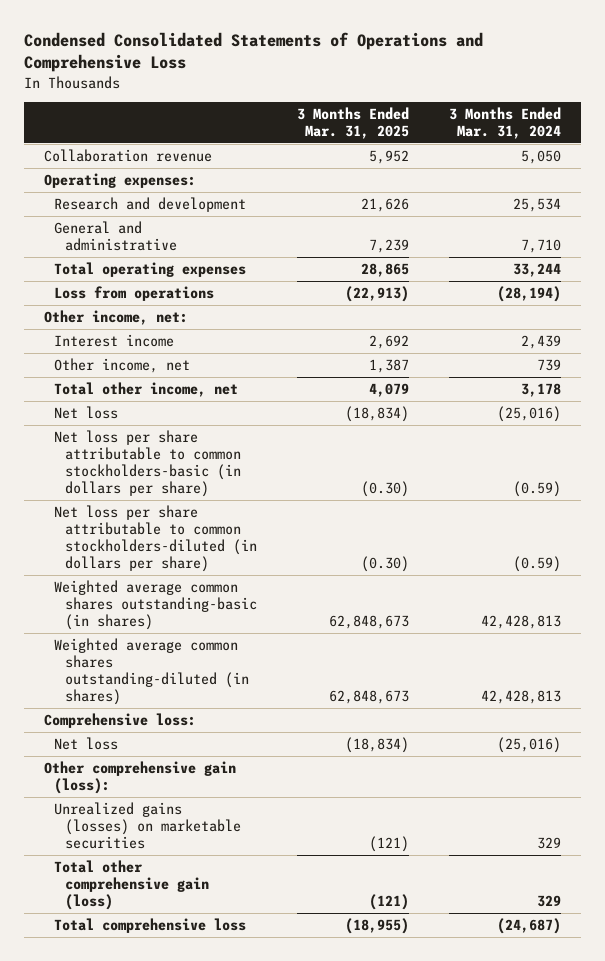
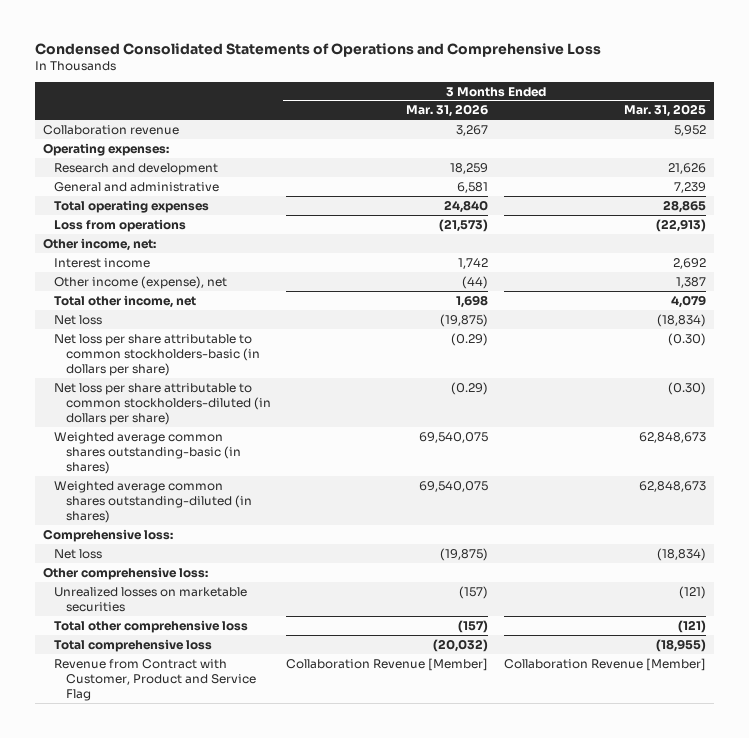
- | 3 Months Ended Mar. 31, 2025 | 3 Months Ended Mar. 31, 2024
+ | 3 Months Ended Mar. 31, 2026 | 3 Months Ended Mar. 31, 2025
- Other income, net | 1,387 | 739
+ Other income (expense), net | (44) | 1,387
- Other comprehensive gain (loss):
- Unrealized gains (losses) on marketable securities | (121) | 329
- Total other comprehensive gain (loss) | (121) | 329
+ Other comprehensive loss:
+ Unrealized losses on marketable securities | (157) | (121)
+ Total other comprehensive loss | (157) | (121)
+ Revenue from Contract with Customer, Product and Service Flag | Collaboration Revenue [Member] | Collaboration Revenue [Member]

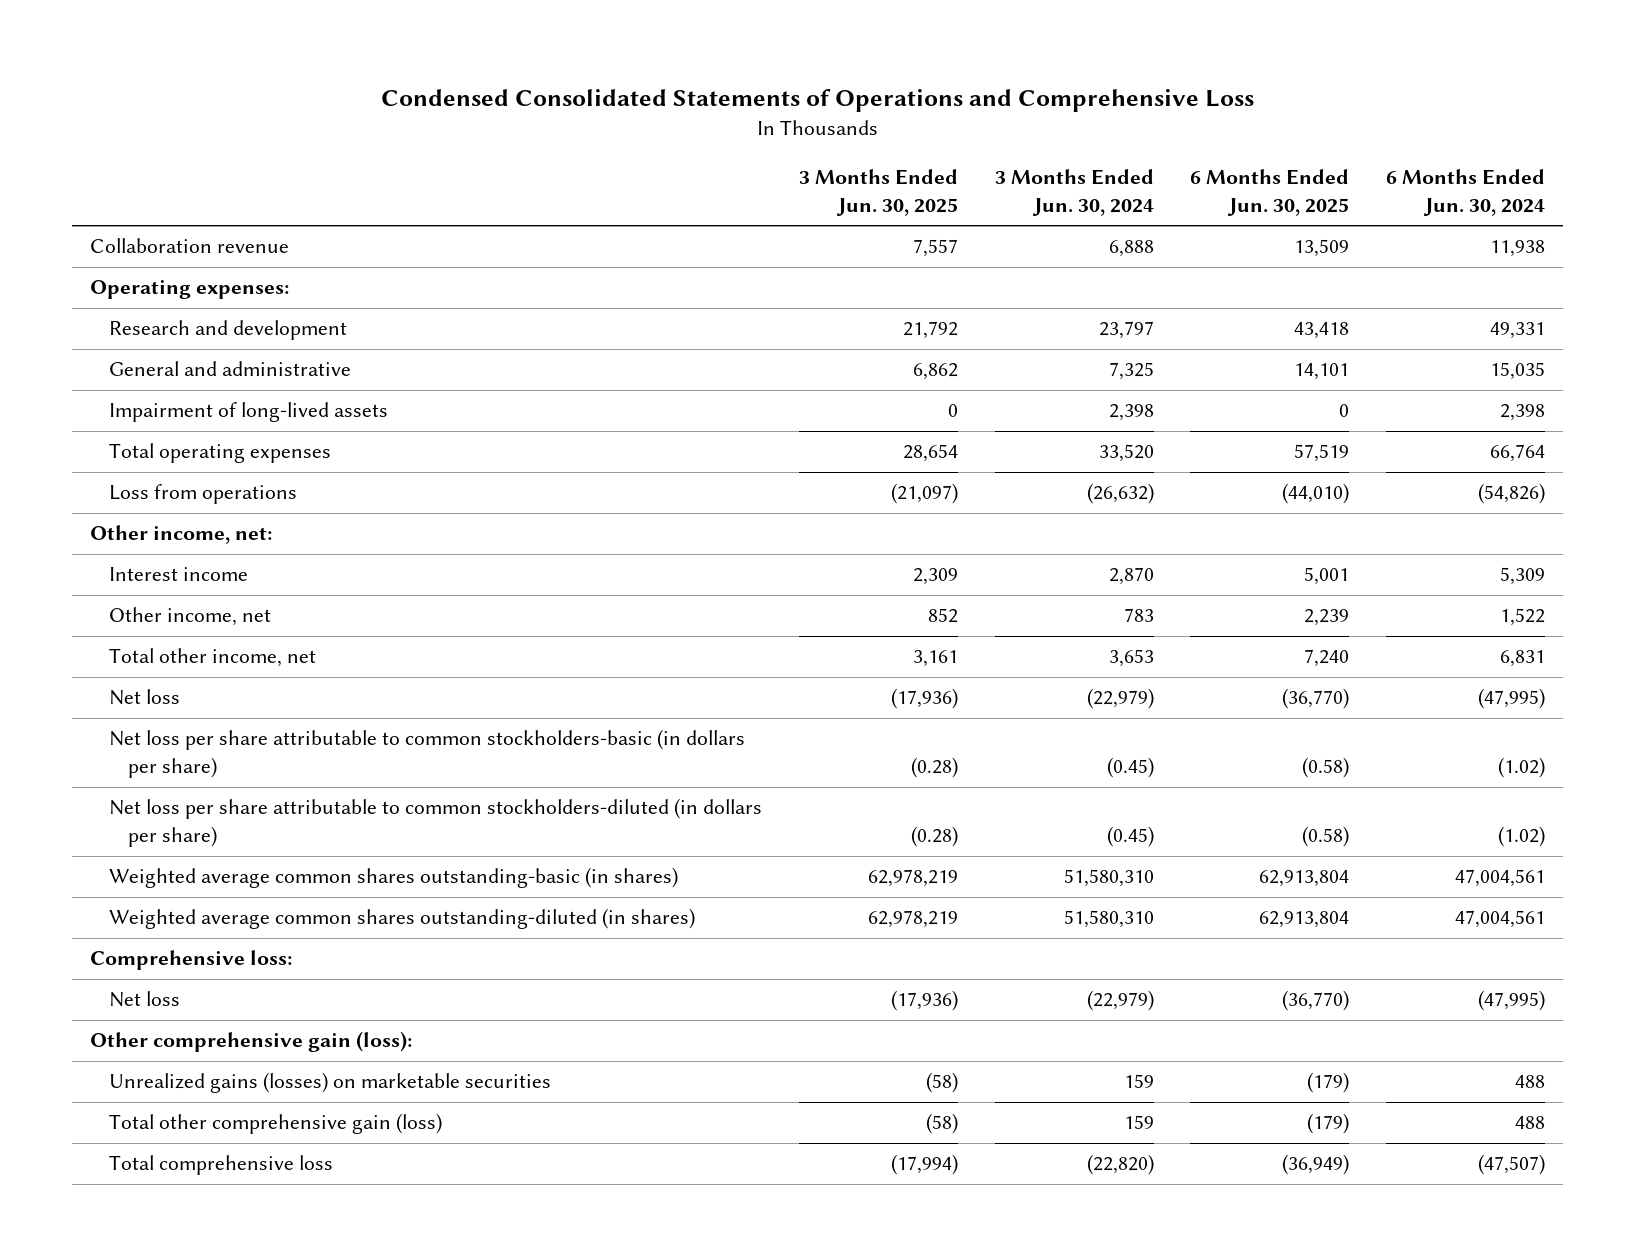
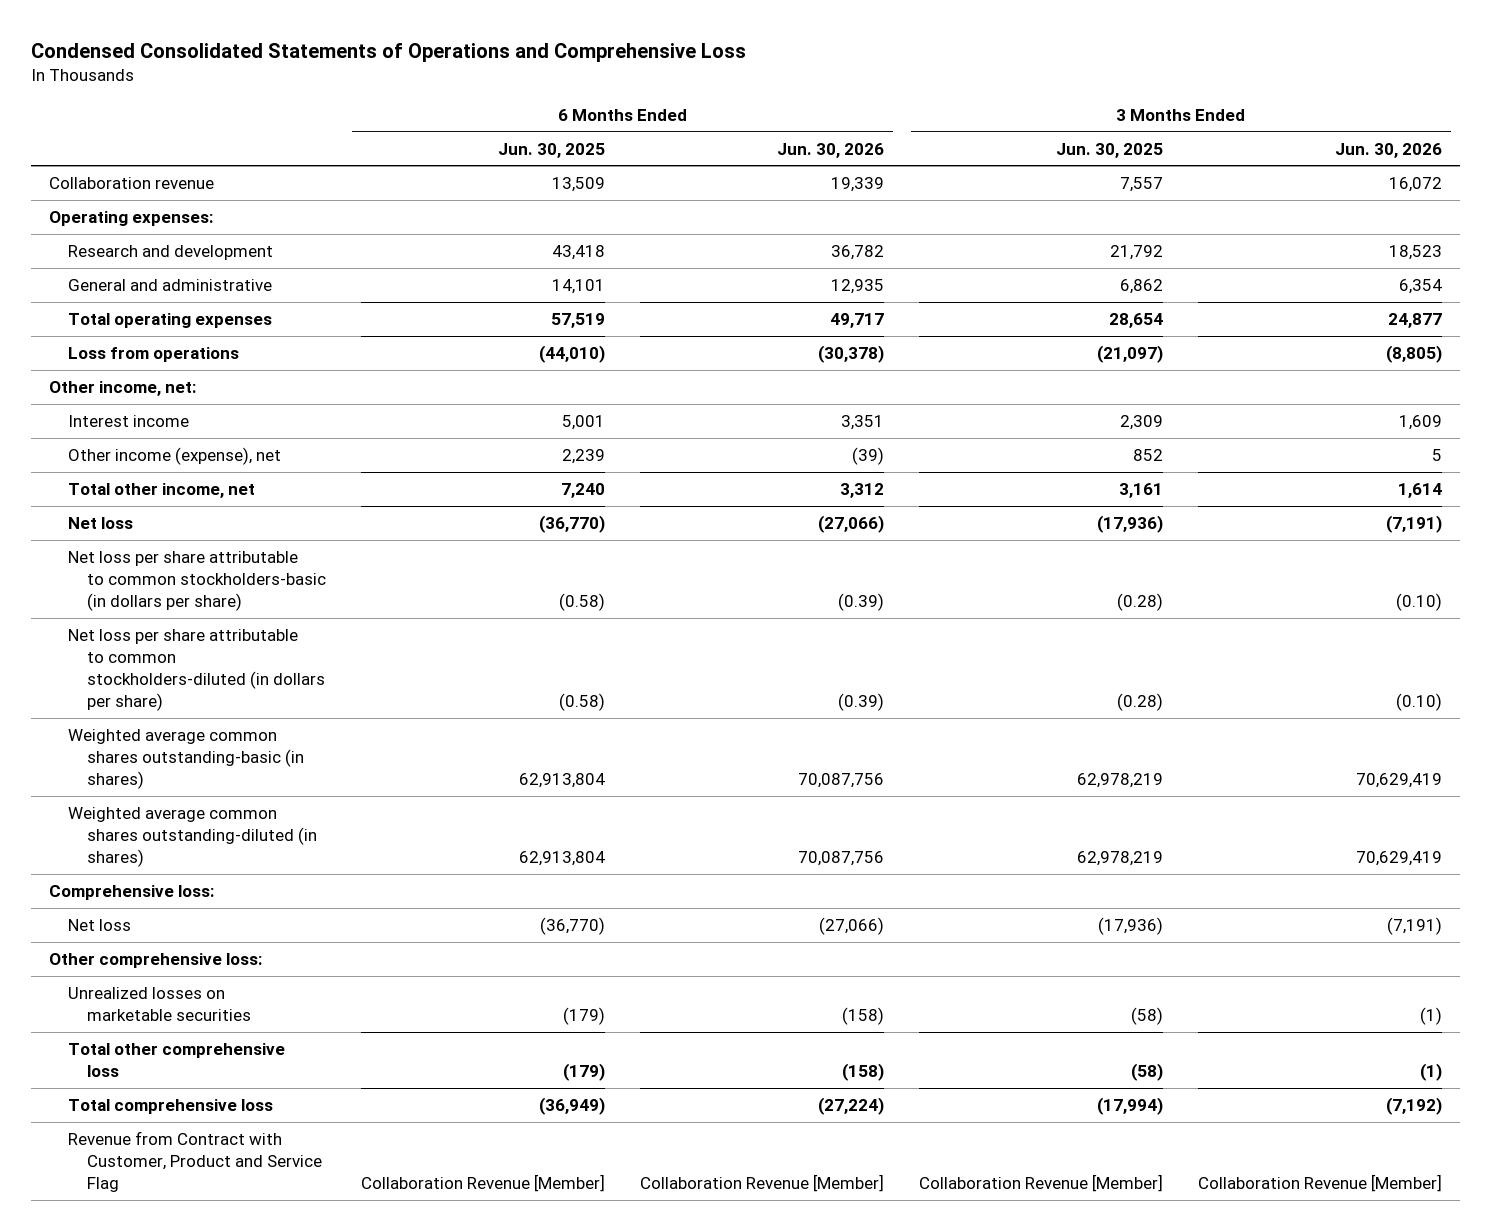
- | 3 Months Ended Jun. 30, 2025 | 3 Months Ended Jun. 30, 2024 | 6 Months Ended Jun. 30, 2025 | 6 Months Ended Jun. 30, 2024
+ | 6 Months Ended Jun. 30, 2025 | 6 Months Ended Jun. 30, 2026 | 3 Months Ended Jun. 30, 2025 | 3 Months Ended Jun. 30, 2026
- Impairment of long-lived assets | 0 | 2,398 | 0 | 2,398
- Other income, net | 852 | 783 | 2,239 | 1,522
+ Other income (expense), net | 2,239 | (39) | 852 | 5
- Other comprehensive gain (loss):
- Unrealized gains (losses) on marketable securities | (58) | 159 | (179) | 488
- Total other comprehensive gain (loss) | (58) | 159 | (179) | 488
+ Other comprehensive loss:
+ Unrealized losses on marketable securities | (179) | (158) | (58) | (1)
+ Total other comprehensive loss | (179) | (158) | (58) | (1)
+ Revenue from Contract with Customer, Product and Service Flag | Collaboration Revenue [Member] | Collaboration Revenue [Member] | Collaboration Revenue [Member] | Collaboration Revenue [Member]

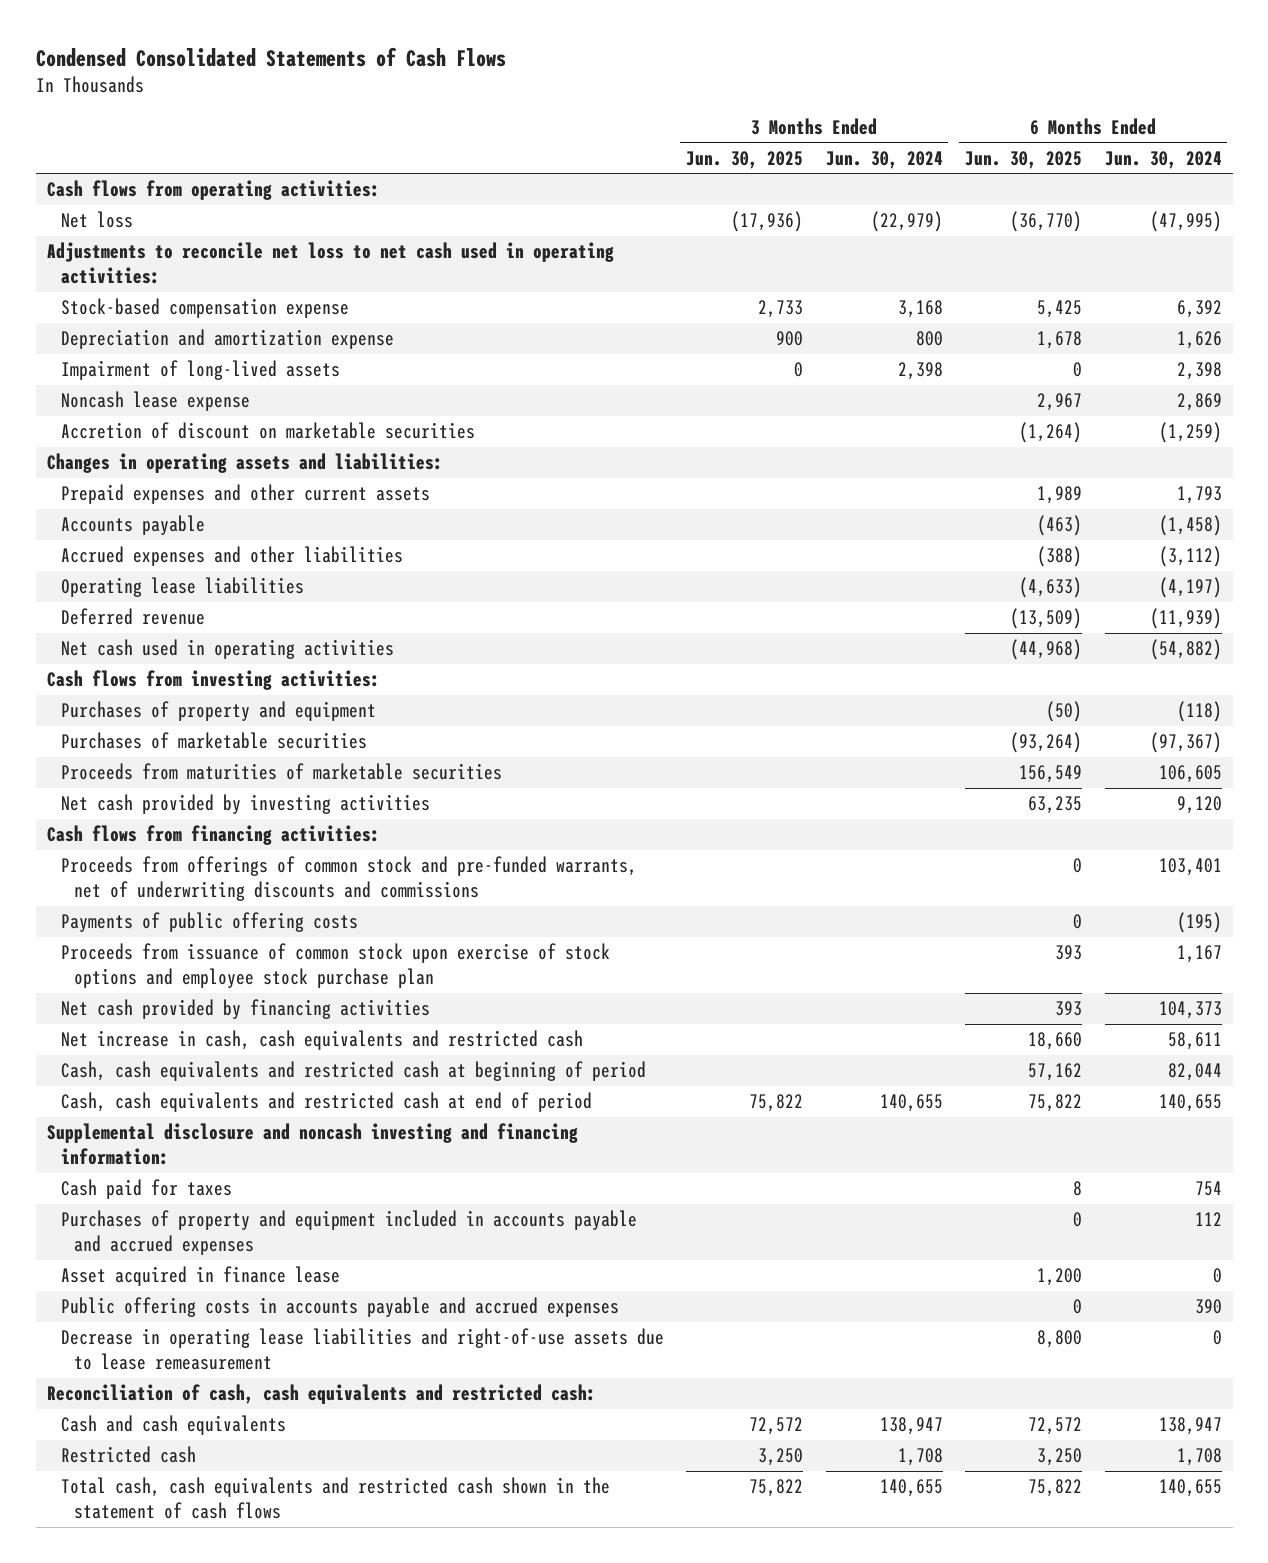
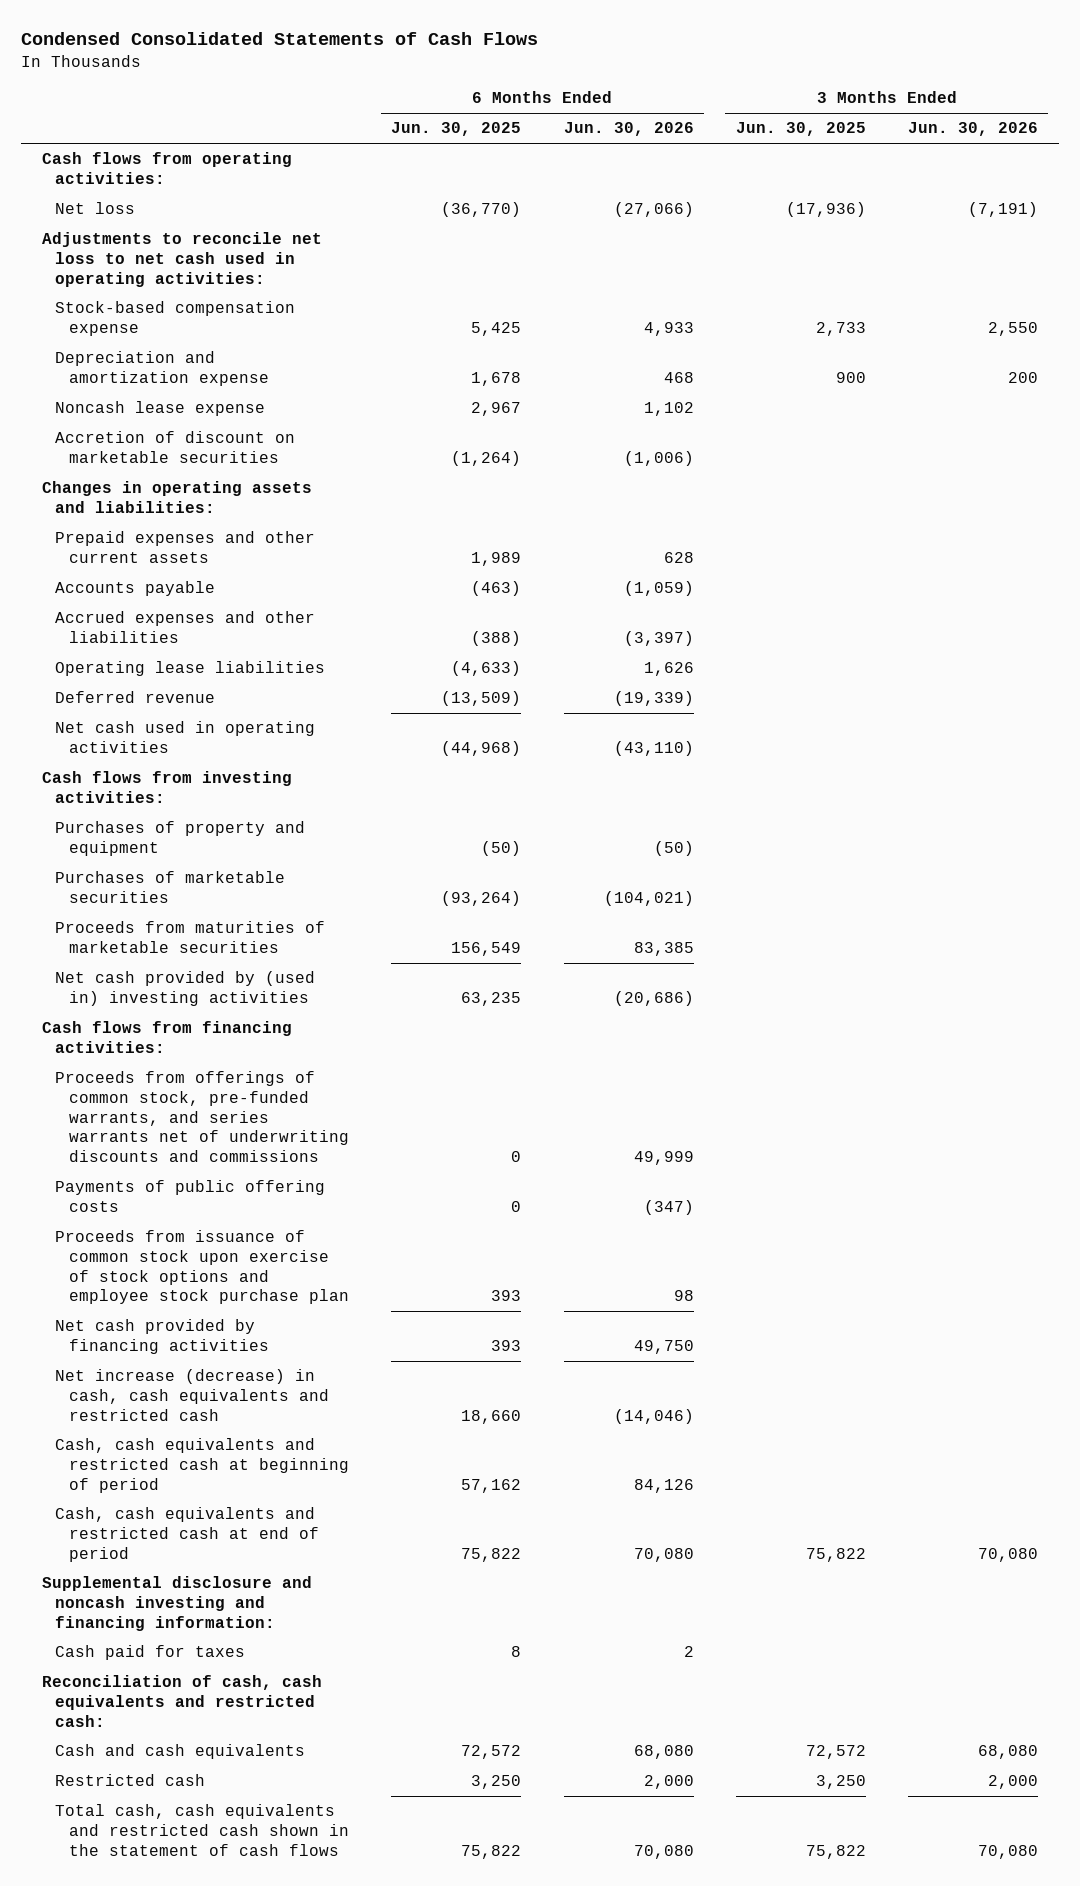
- | 3 Months Ended Jun. 30, 2025 | 3 Months Ended Jun. 30, 2024 | 6 Months Ended Jun. 30, 2025 | 6 Months Ended Jun. 30, 2024
+ | 6 Months Ended Jun. 30, 2025 | 6 Months Ended Jun. 30, 2026 | 3 Months Ended Jun. 30, 2025 | 3 Months Ended Jun. 30, 2026
- Impairment of long-lived assets | 0 | 2,398 | 0 | 2,398
- Net cash provided by investing activities | | | 63,235 | 9,120
+ Net cash provided by (used in) investing activities | 63,235 | (20,686) | |
- Proceeds from offerings of common stock and pre-funded warrants, net of underwriting discounts and commissions | | | 0 | 103,401
+ Proceeds from offerings of common stock, pre-funded warrants, and series warrants net of underwriting discounts and commissions | 0 | 49,999 | |
- Net increase in cash, cash equivalents and restricted cash | | | 18,660 | 58,611
+ Net increase (decrease) in cash, cash equivalents and restricted cash | 18,660 | (14,046) | |
- Purchases of property and equipment included in accounts payable and accrued expenses | | | 0 | 112
- Asset acquired in finance lease | | | 1,200 | 0
- Public offering costs in accounts payable and accrued expenses | | | 0 | 390
- Decrease in operating lease liabilities and right-of-use assets due to lease remeasurement | | | 8,800 | 0

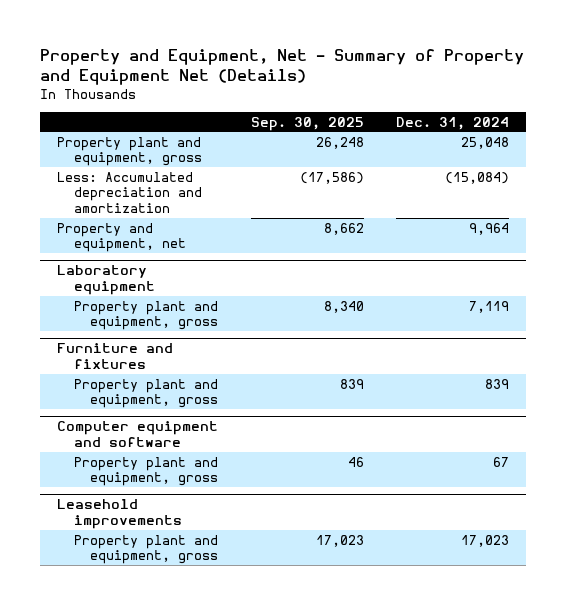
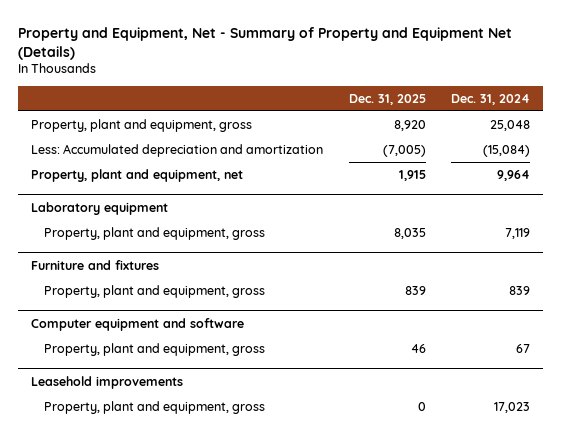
- | Sep. 30, 2025 | Dec. 31, 2024
+ | Dec. 31, 2025 | Dec. 31, 2024
- Property plant and equipment, gross | 26,248 | 25,048
+ Property, plant and equipment, gross | 8,920 | 25,048
- Property and equipment, net | 8,662 | 9,964
+ Property, plant and equipment, net | 1,915 | 9,964
@ Laboratory equipment
- Property plant and equipment, gross | 8,340 | 7,119
+ Property, plant and equipment, gross | 8,035 | 7,119
@ Furniture and fixtures
- Property plant and equipment, gross | 839 | 839
+ Property, plant and equipment, gross | 839 | 839
@ Computer equipment and software
- Property plant and equipment, gross | 46 | 67
+ Property, plant and equipment, gross | 46 | 67
@ Leasehold improvements
- Property plant and equipment, gross | 17,023 | 17,023
+ Property, plant and equipment, gross | 0 | 17,023

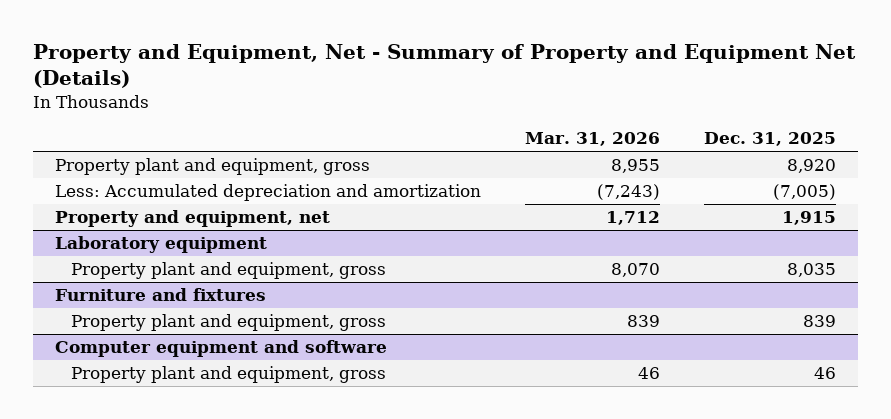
- | Dec. 31, 2025 | Dec. 31, 2024
+ | Mar. 31, 2026 | Dec. 31, 2025
- Property, plant and equipment, gross | 8,920 | 25,048
+ Property plant and equipment, gross | 8,955 | 8,920
- Property, plant and equipment, net | 1,915 | 9,964
+ Property and equipment, net | 1,712 | 1,915
@ Laboratory equipment
- Property, plant and equipment, gross | 8,035 | 7,119
+ Property plant and equipment, gross | 8,070 | 8,035
@ Furniture and fixtures
- Property, plant and equipment, gross | 839 | 839
+ Property plant and equipment, gross | 839 | 839
@ Computer equipment and software
- Property, plant and equipment, gross | 46 | 67
- Leasehold improvements
- Property, plant and equipment, gross | 0 | 17,023
@ Computer equipment and software
+ Property plant and equipment, gross | 46 | 46

